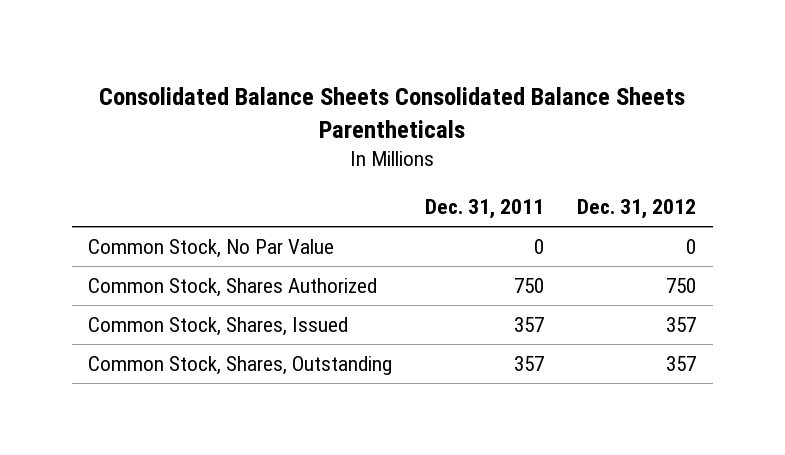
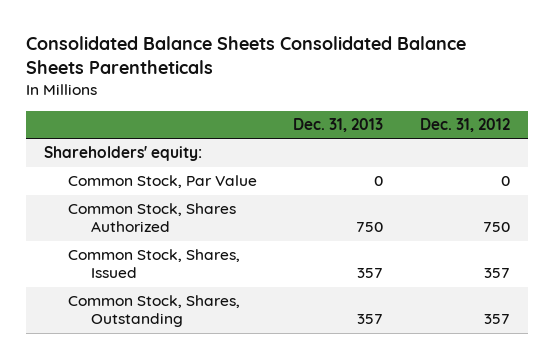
- | Dec. 31, 2011 | Dec. 31, 2012
+ | Dec. 31, 2013 | Dec. 31, 2012
- Common Stock, No Par Value | 0 | 0
+ Shareholders' equity:
+ Common Stock, Par Value | 0 | 0

